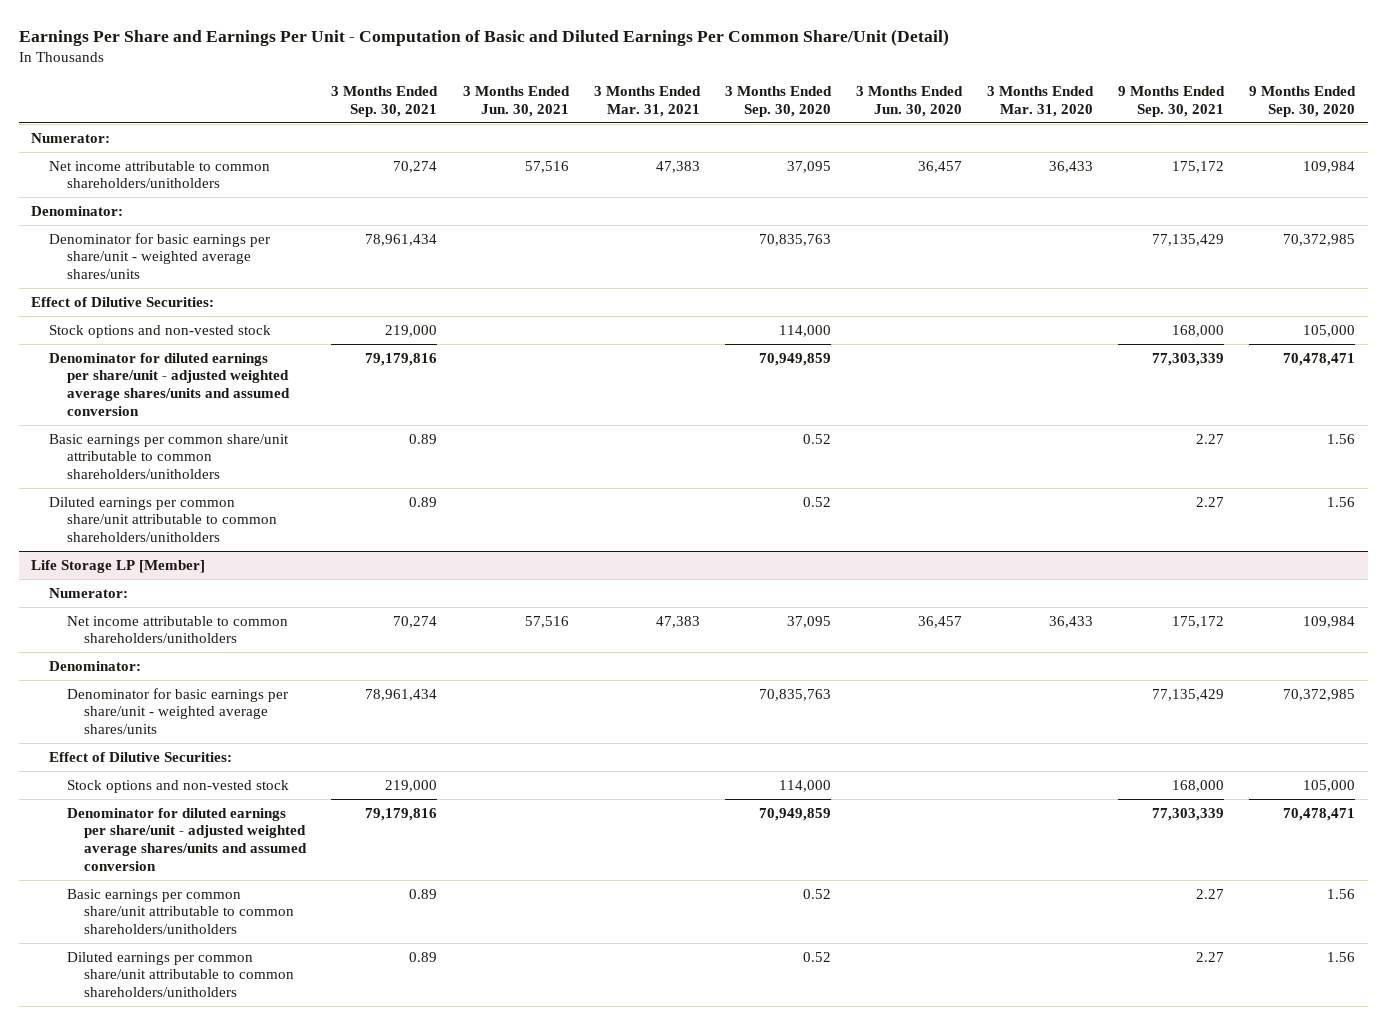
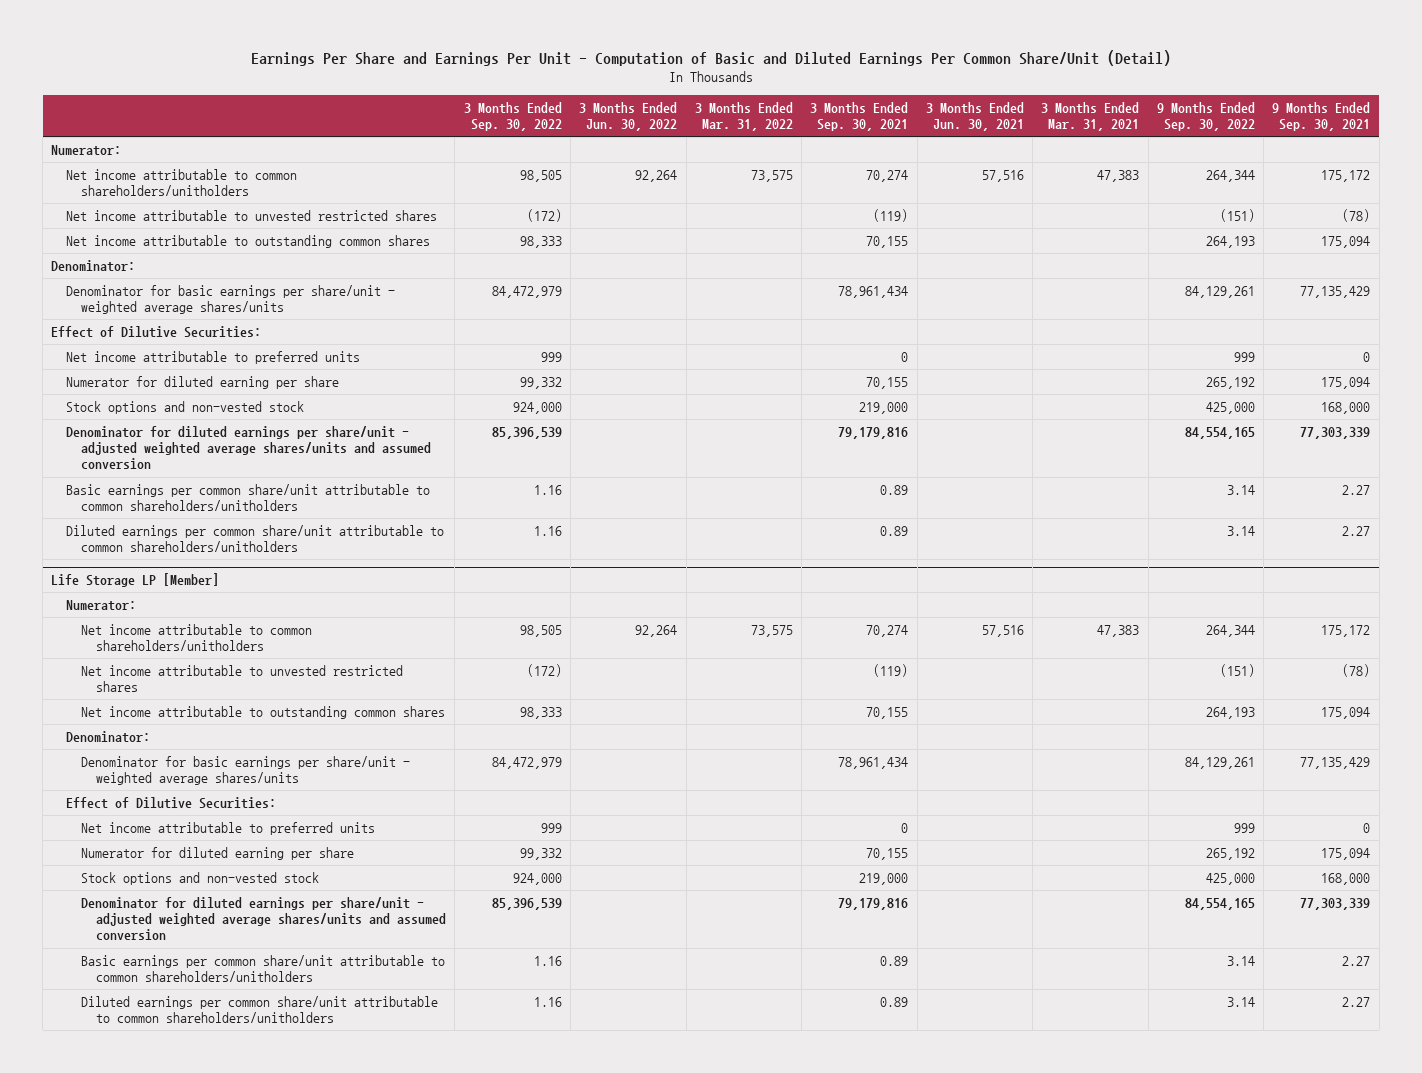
- | 3 Months Ended Sep. 30, 2021 | 3 Months Ended Jun. 30, 2021 | 3 Months Ended Mar. 31, 2021 | 3 Months Ended Sep. 30, 2020 | 3 Months Ended Jun. 30, 2020 | 3 Months Ended Mar. 31, 2020 | 9 Months Ended Sep. 30, 2021 | 9 Months Ended Sep. 30, 2020
+ | 3 Months Ended Sep. 30, 2022 | 3 Months Ended Jun. 30, 2022 | 3 Months Ended Mar. 31, 2022 | 3 Months Ended Sep. 30, 2021 | 3 Months Ended Jun. 30, 2021 | 3 Months Ended Mar. 31, 2021 | 9 Months Ended Sep. 30, 2022 | 9 Months Ended Sep. 30, 2021
+ Net income attributable to unvested restricted shares | (172) | | | (119) | | | (151) | (78)
+ Net income attributable to outstanding common shares | 98,333 | | | 70,155 | | | 264,193 | 175,094
+ Net income attributable to preferred units | 999 | | | 0 | | | 999 | 0
+ Numerator for diluted earning per share | 99,332 | | | 70,155 | | | 265,192 | 175,094
@ Life Storage LP [Member]
+ Net income attributable to unvested restricted shares | (172) | | | (119) | | | (151) | (78)
+ Net income attributable to outstanding common shares | 98,333 | | | 70,155 | | | 264,193 | 175,094
+ Net income attributable to preferred units | 999 | | | 0 | | | 999 | 0
+ Numerator for diluted earning per share | 99,332 | | | 70,155 | | | 265,192 | 175,094

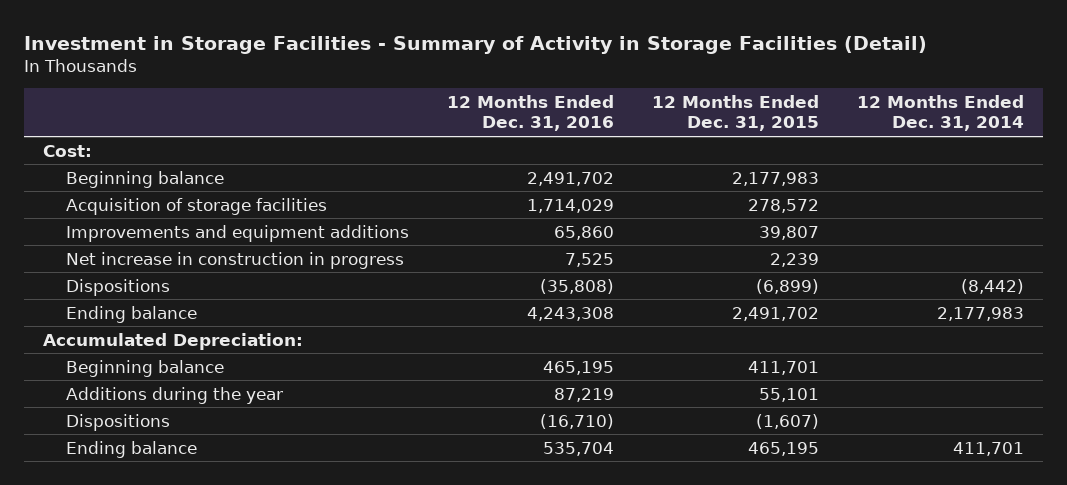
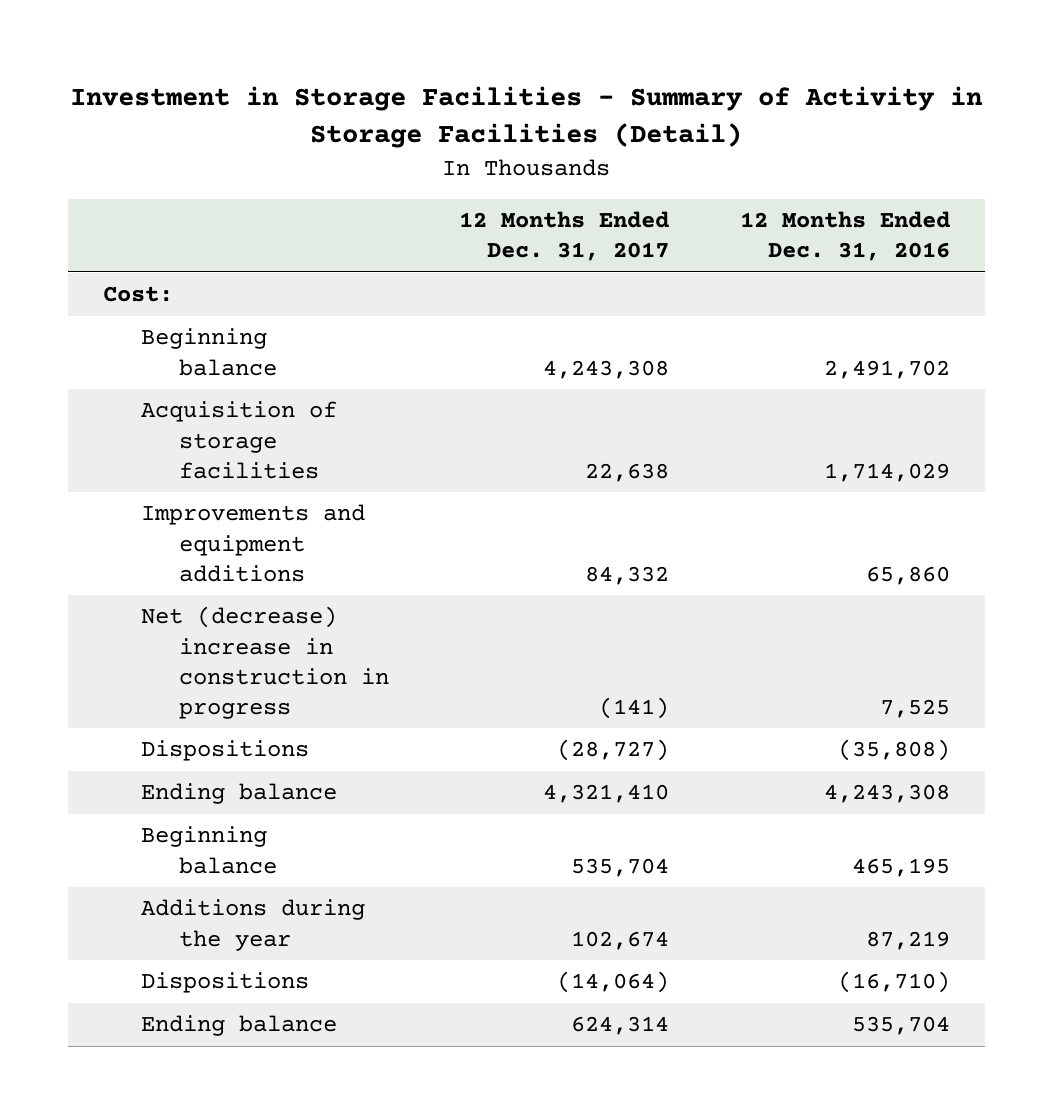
- | 12 Months Ended Dec. 31, 2016 | 12 Months Ended Dec. 31, 2015 | 12 Months Ended Dec. 31, 2014
+ | 12 Months Ended Dec. 31, 2017 | 12 Months Ended Dec. 31, 2016
- Net increase in construction in progress | 7,525 | 2,239 |
+ Net (decrease) increase in construction in progress | (141) | 7,525
- Accumulated Depreciation:

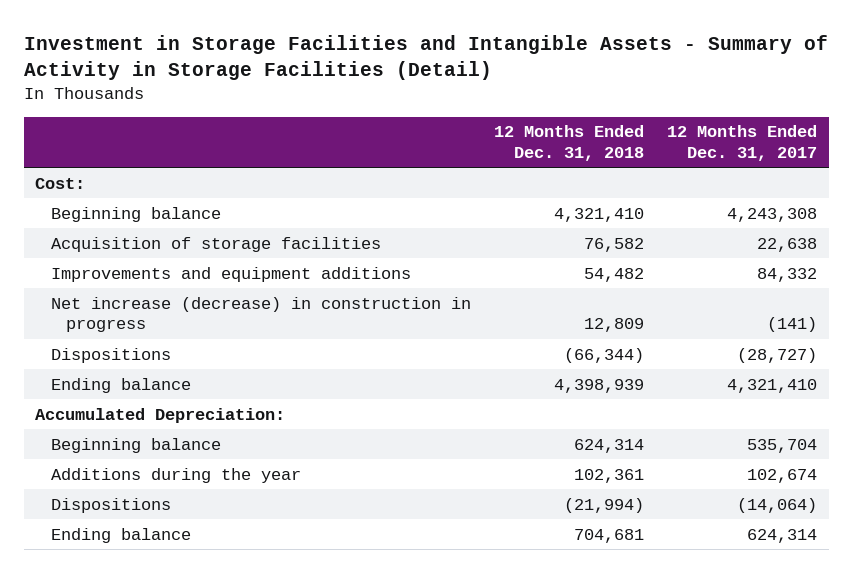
- Investment in Storage Facilities - Summary of Activity in Storage Facilities (Detail)
+ Investment in Storage Facilities and Intangible Assets - Summary of Activity in Storage Facilities (Detail)
- | 12 Months Ended Dec. 31, 2017 | 12 Months Ended Dec. 31, 2016
+ | 12 Months Ended Dec. 31, 2018 | 12 Months Ended Dec. 31, 2017
- Net (decrease) increase in construction in progress | (141) | 7,525
+ Net increase (decrease) in construction in progress | 12,809 | (141)
+ Accumulated Depreciation:

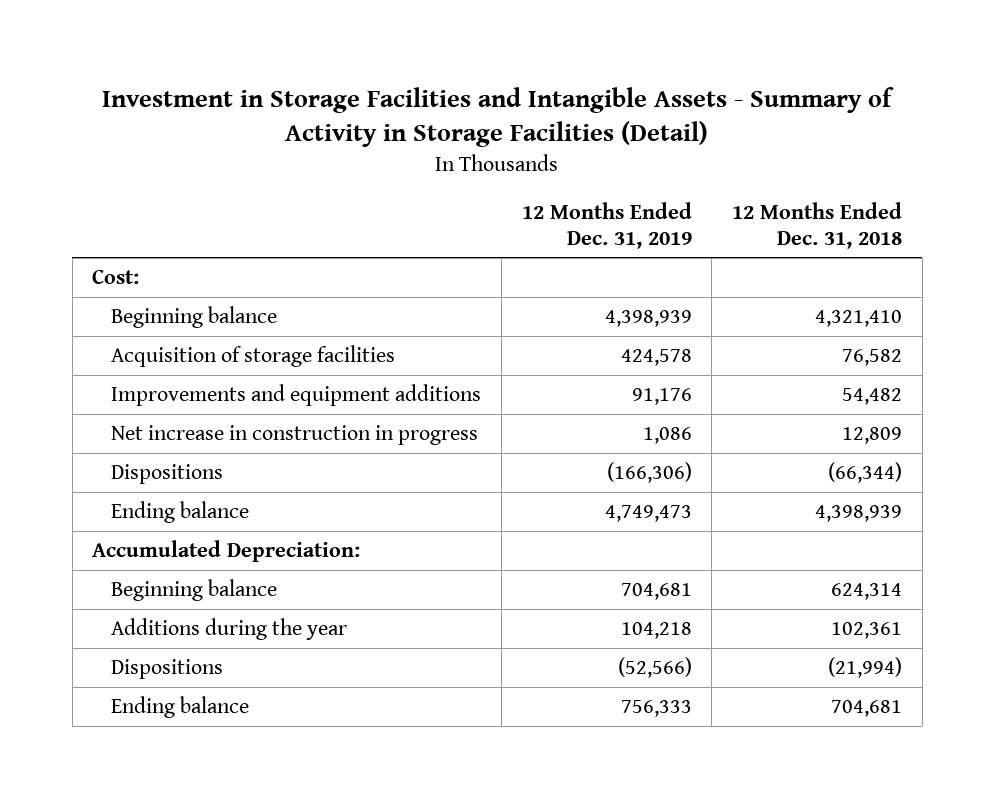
- | 12 Months Ended Dec. 31, 2018 | 12 Months Ended Dec. 31, 2017
+ | 12 Months Ended Dec. 31, 2019 | 12 Months Ended Dec. 31, 2018
- Net increase (decrease) in construction in progress | 12,809 | (141)
+ Net increase in construction in progress | 1,086 | 12,809

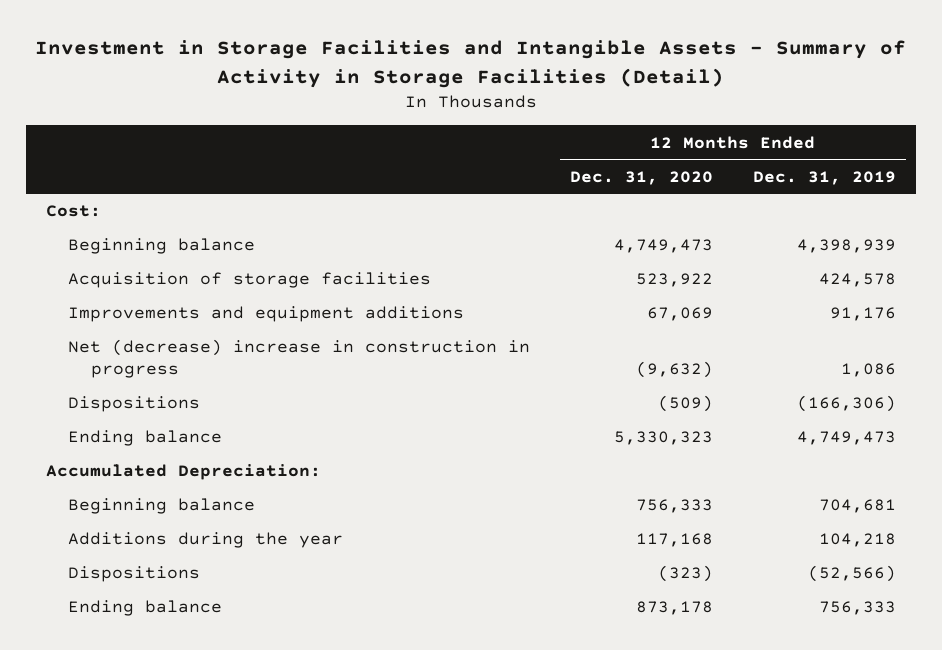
- | 12 Months Ended Dec. 31, 2019 | 12 Months Ended Dec. 31, 2018
+ | 12 Months Ended Dec. 31, 2020 | 12 Months Ended Dec. 31, 2019
- Net increase in construction in progress | 1,086 | 12,809
+ Net (decrease) increase in construction in progress | (9,632) | 1,086

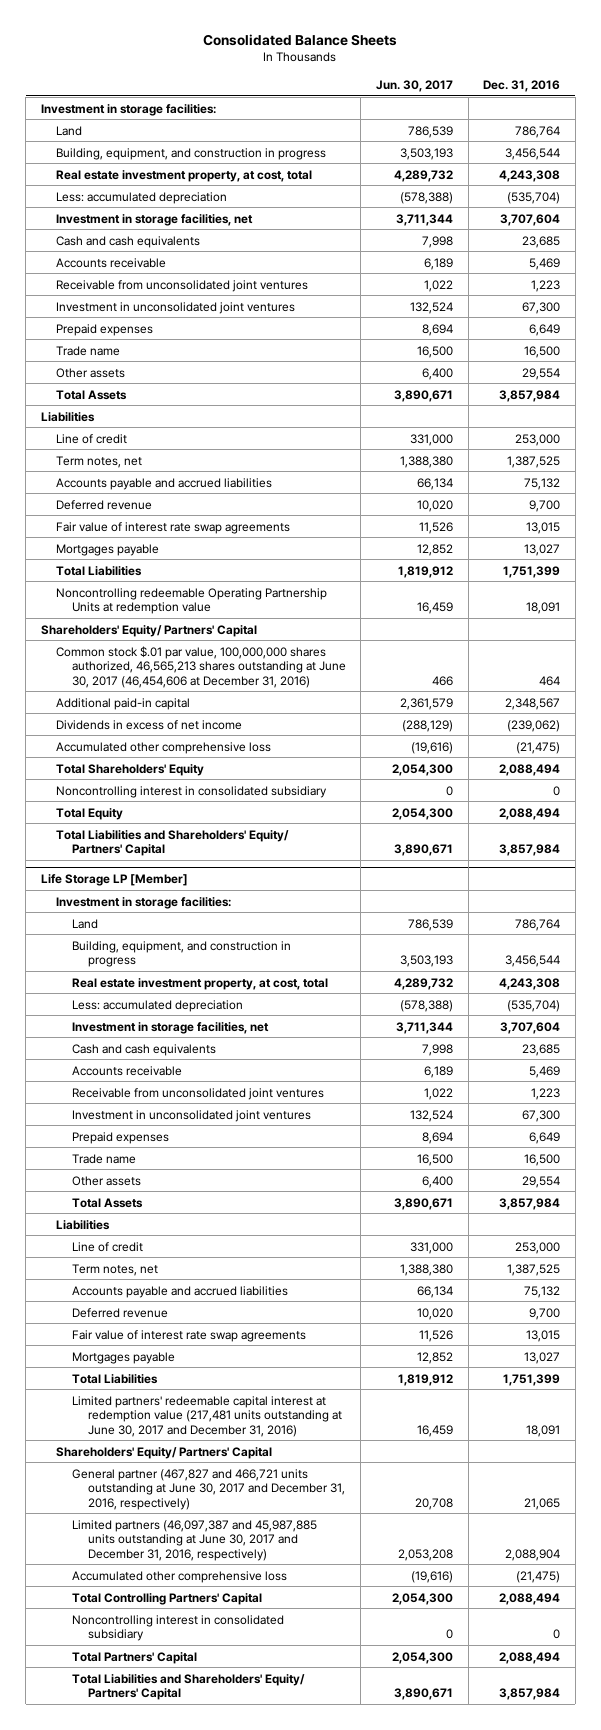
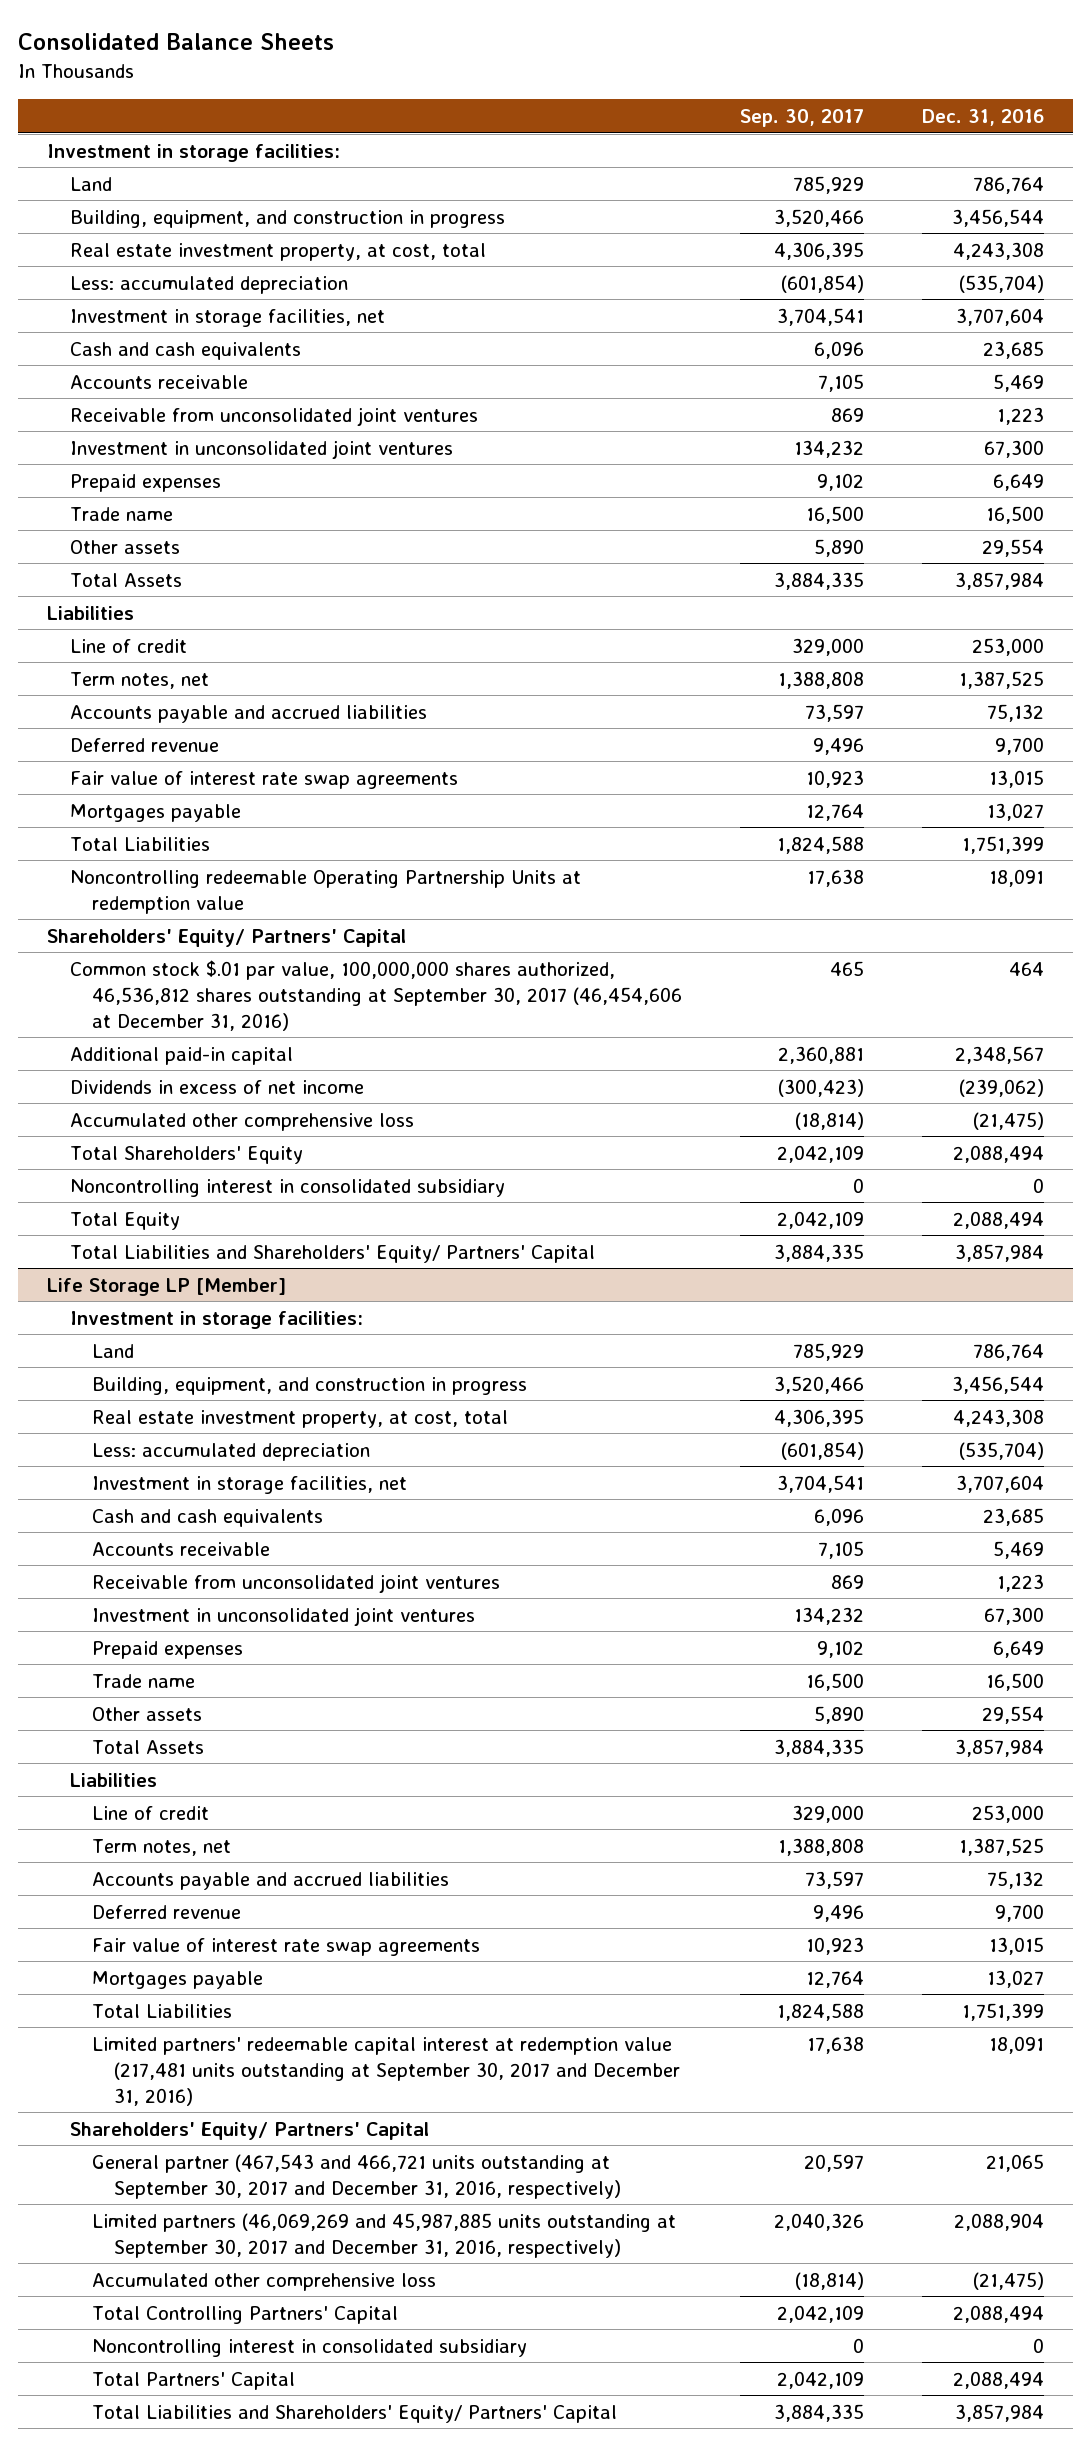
- | Jun. 30, 2017 | Dec. 31, 2016
+ | Sep. 30, 2017 | Dec. 31, 2016
- Common stock $.01 par value, 100,000,000 shares authorized, 46,565,213 shares outstanding at June 30, 2017 (46,454,606 at December 31, 2016) | 466 | 464
+ Common stock $.01 par value, 100,000,000 shares authorized, 46,536,812 shares outstanding at September 30, 2017 (46,454,606 at December 31, 2016) | 465 | 464
@ Life Storage LP [Member]
- Limited partners' redeemable capital interest at redemption value (217,481 units outstanding at June 30, 2017 and December 31, 2016) | 16,459 | 18,091
+ Limited partners' redeemable capital interest at redemption value (217,481 units outstanding at September 30, 2017 and December 31, 2016) | 17,638 | 18,091
- General partner (467,827 and 466,721 units outstanding at June 30, 2017 and December 31, 2016, respectively) | 20,708 | 21,065
- Limited partners (46,097,387 and 45,987,885 units outstanding at June 30, 2017 and December 31, 2016, respectively) | 2,053,208 | 2,088,904
+ General partner (467,543 and 466,721 units outstanding at September 30, 2017 and December 31, 2016, respectively) | 20,597 | 21,065
+ Limited partners (46,069,269 and 45,987,885 units outstanding at September 30, 2017 and December 31, 2016, respectively) | 2,040,326 | 2,088,904

